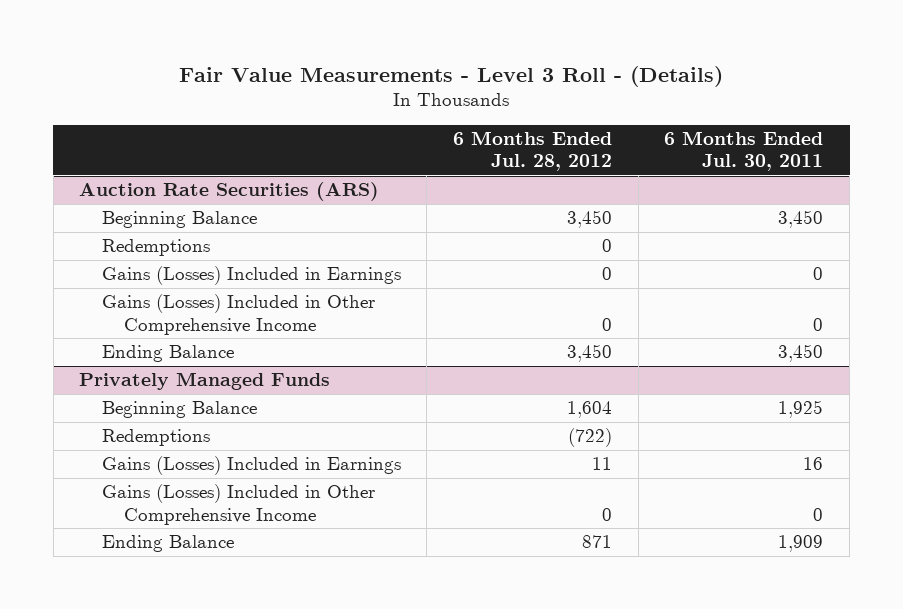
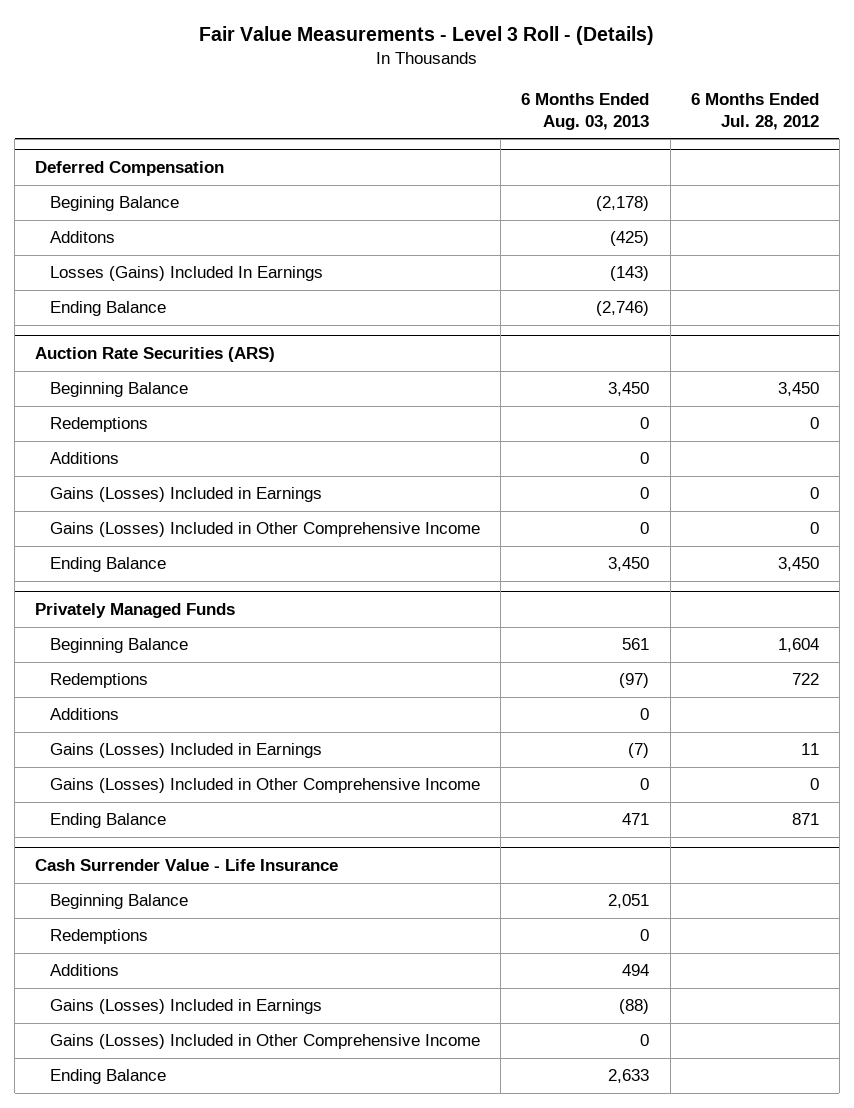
- | 6 Months Ended Jul. 28, 2012 | 6 Months Ended Jul. 30, 2011
+ | 6 Months Ended Aug. 03, 2013 | 6 Months Ended Jul. 28, 2012
+ Deferred Compensation
+ Begining Balance | (2,178) |
+ Additons | (425) |
+ Losses (Gains) Included In Earnings | (143) |
+ Ending Balance | (2,746) |
@ Auction Rate Securities (ARS)
+ Additions | 0 |
@ Privately Managed Funds
- Redemptions | (722) |
+ Redemptions | (97) | 722
+ Additions | 0 |
+ Cash Surrender Value - Life Insurance
+ Beginning Balance | 2,051 |
+ Redemptions | 0 |
+ Additions | 494 |
+ Gains (Losses) Included in Earnings | (88) |
+ Gains (Losses) Included in Other Comprehensive Income | 0 |
+ Ending Balance | 2,633 |

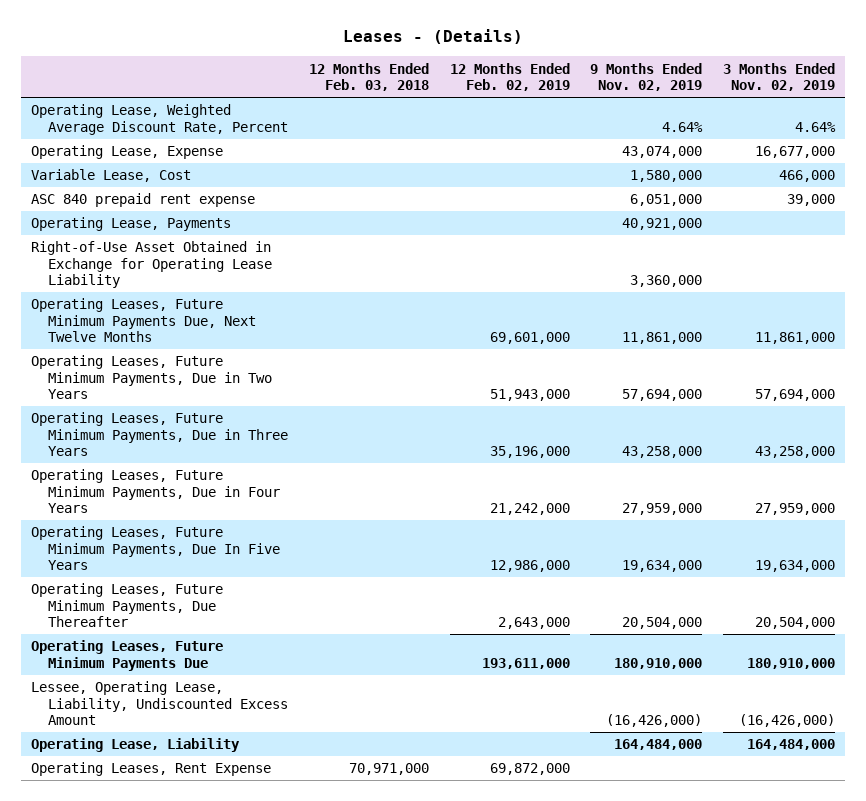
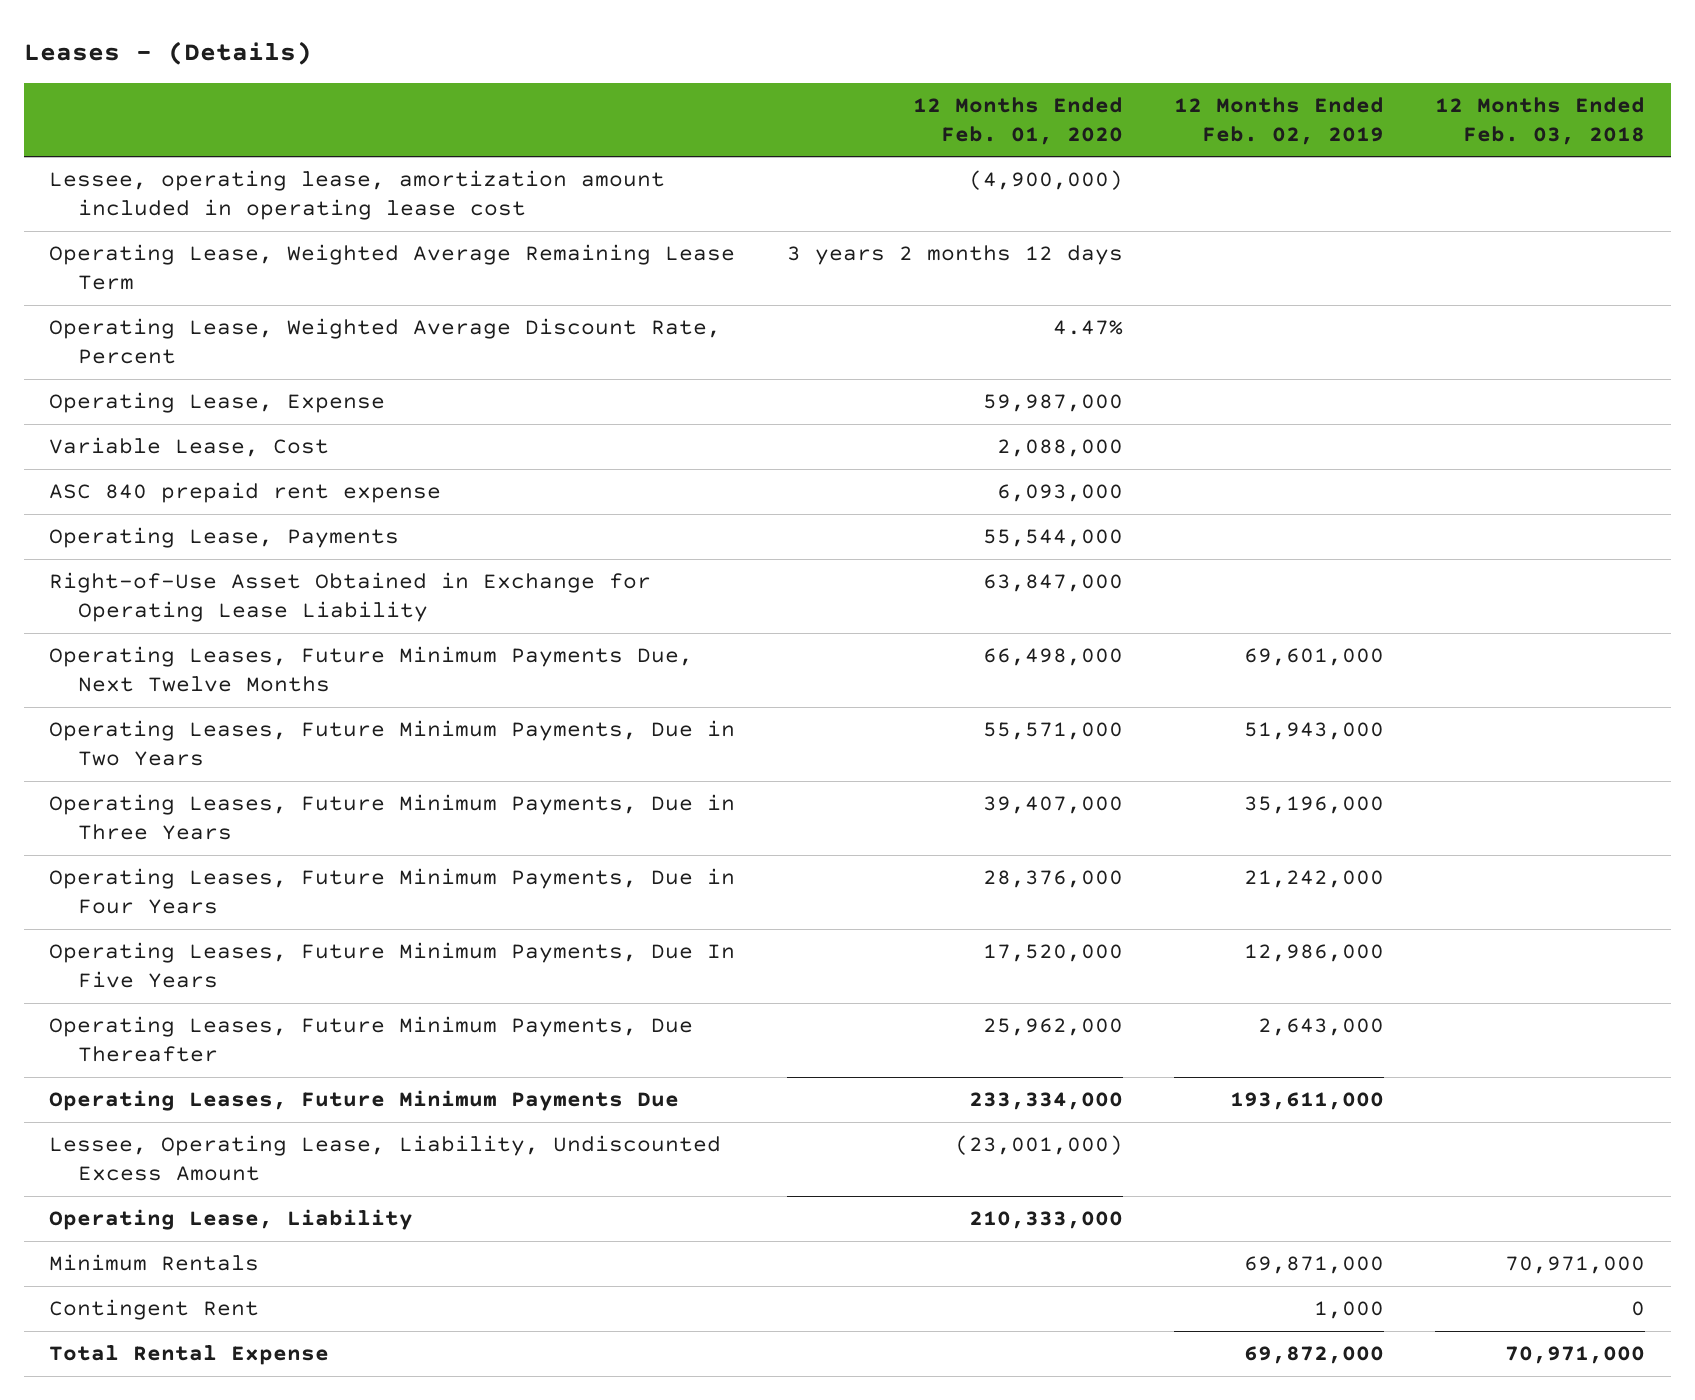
- | 12 Months Ended Feb. 03, 2018 | 12 Months Ended Feb. 02, 2019 | 9 Months Ended Nov. 02, 2019 | 3 Months Ended Nov. 02, 2019
+ | 12 Months Ended Feb. 01, 2020 | 12 Months Ended Feb. 02, 2019 | 12 Months Ended Feb. 03, 2018
+ Lessee, operating lease, amortization amount included in operating lease cost | (4,900,000) | |
+ Operating Lease, Weighted Average Remaining Lease Term | 3 years 2 months 12 days | |
- Operating Leases, Rent Expense | 70,971,000 | 69,872,000 | |
+ Minimum Rentals | | 69,871,000 | 70,971,000
+ Contingent Rent | | 1,000 | 0
+ Total Rental Expense | | 69,872,000 | 70,971,000

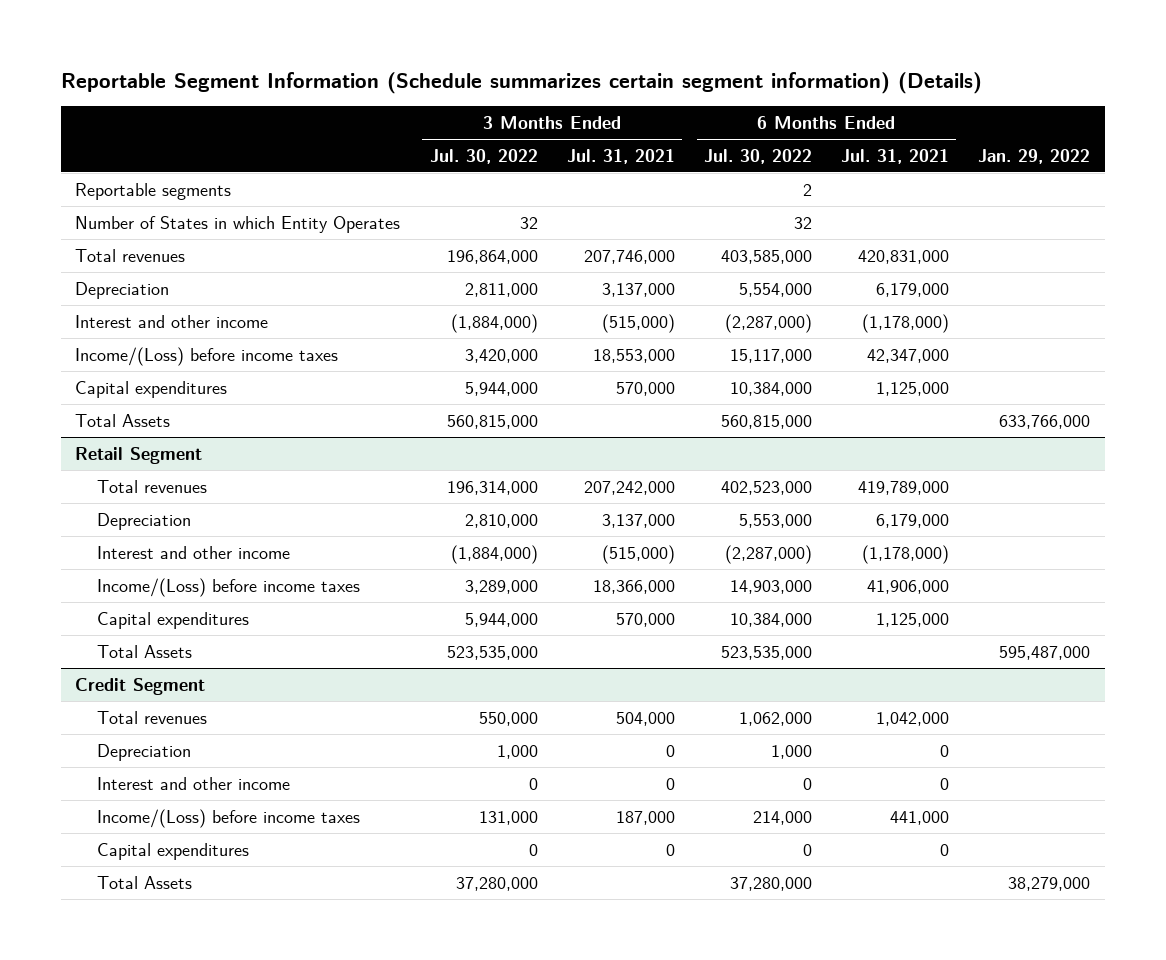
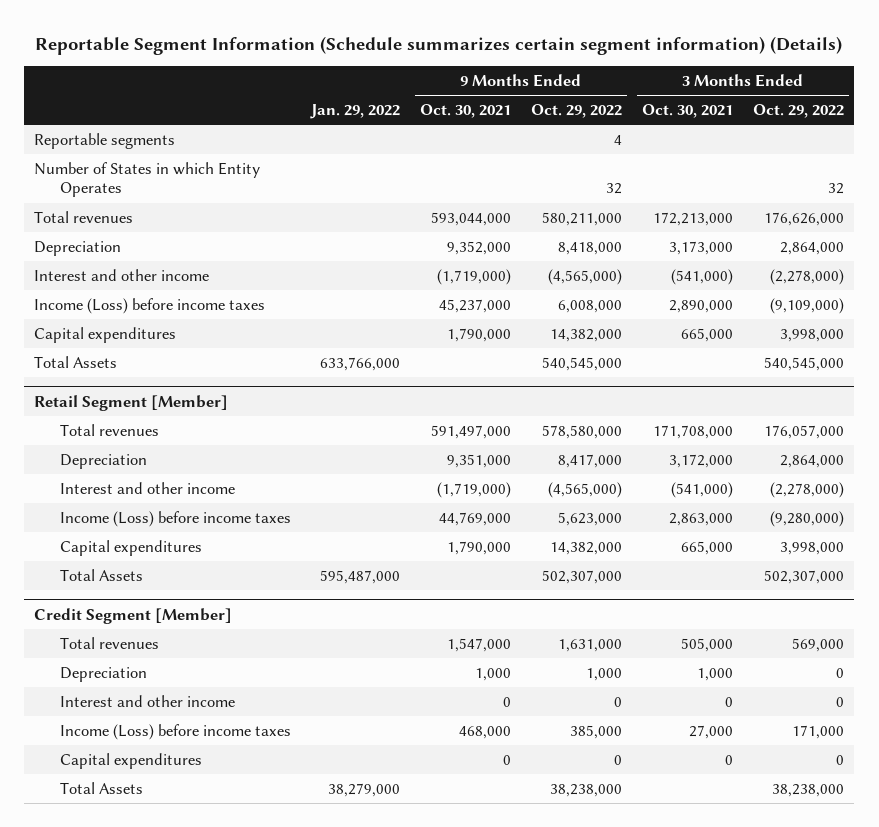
- | 3 Months Ended Jul. 30, 2022 | 3 Months Ended Jul. 31, 2021 | 6 Months Ended Jul. 30, 2022 | 6 Months Ended Jul. 31, 2021 | Jan. 29, 2022
+ | Jan. 29, 2022 | 9 Months Ended Oct. 30, 2021 | 9 Months Ended Oct. 29, 2022 | 3 Months Ended Oct. 30, 2021 | 3 Months Ended Oct. 29, 2022
- Income/(Loss) before income taxes | 3,420,000 | 18,553,000 | 15,117,000 | 42,347,000 |
+ Income (Loss) before income taxes | | 45,237,000 | 6,008,000 | 2,890,000 | (9,109,000)
- Retail Segment
+ Retail Segment [Member]
- Income/(Loss) before income taxes | 3,289,000 | 18,366,000 | 14,903,000 | 41,906,000 |
+ Income (Loss) before income taxes | | 44,769,000 | 5,623,000 | 2,863,000 | (9,280,000)
- Credit Segment
+ Credit Segment [Member]
- Income/(Loss) before income taxes | 131,000 | 187,000 | 214,000 | 441,000 |
+ Income (Loss) before income taxes | | 468,000 | 385,000 | 27,000 | 171,000

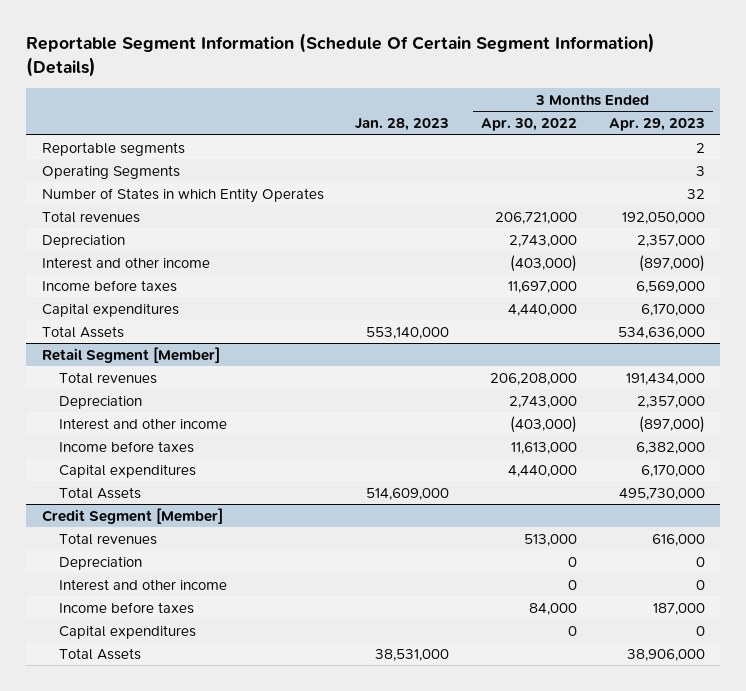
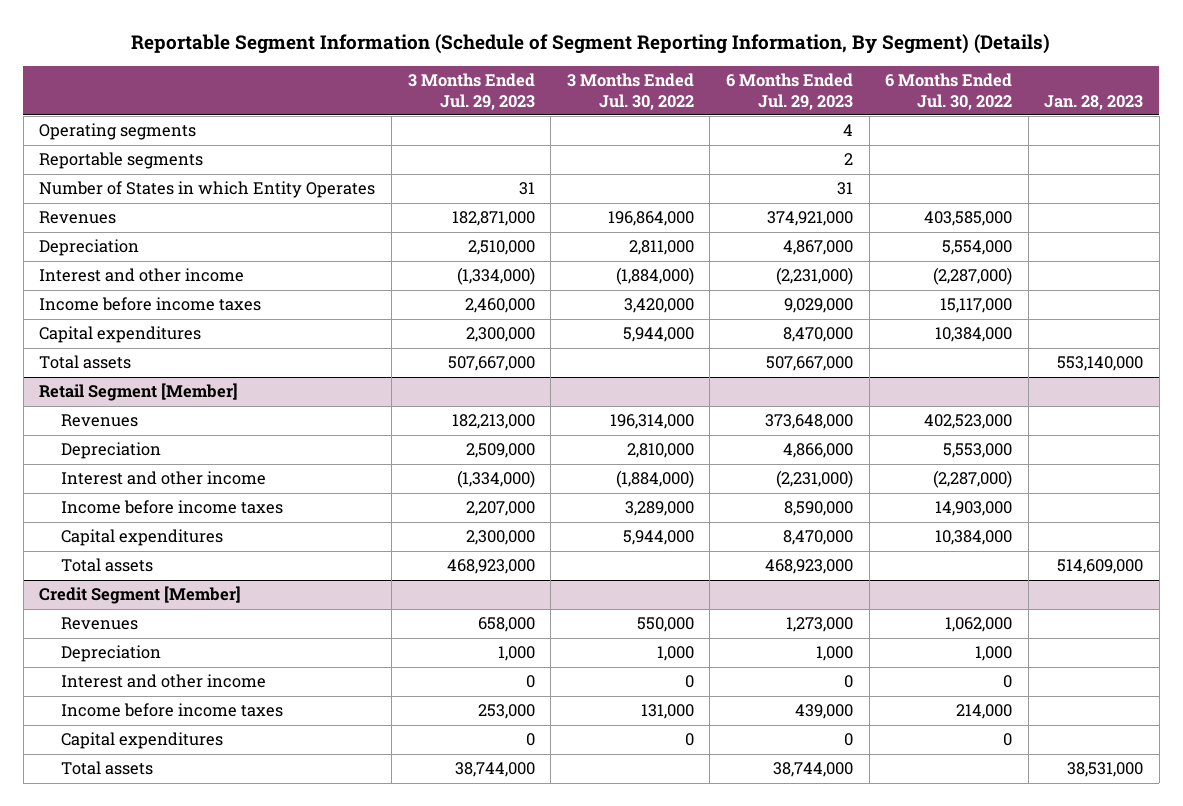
- Reportable Segment Information (Schedule Of Certain Segment Information) (Details)
+ Reportable Segment Information (Schedule of Segment Reporting Information, By Segment) (Details)
- | Jan. 28, 2023 | 3 Months Ended Apr. 30, 2022 | 3 Months Ended Apr. 29, 2023
+ | 3 Months Ended Jul. 29, 2023 | 3 Months Ended Jul. 30, 2022 | 6 Months Ended Jul. 29, 2023 | 6 Months Ended Jul. 30, 2022 | Jan. 28, 2023
+ Operating segments | | | 4 | |
- Operating Segments | | | 3
- Total revenues | | 206,721,000 | 192,050,000
+ Revenues | 182,871,000 | 196,864,000 | 374,921,000 | 403,585,000 |
- Income before taxes | | 11,697,000 | 6,569,000
+ Income before income taxes | 2,460,000 | 3,420,000 | 9,029,000 | 15,117,000 |
- Total Assets | 553,140,000 | | 534,636,000
+ Total assets | 507,667,000 | | 507,667,000 | | 553,140,000
@ Retail Segment [Member]
- Total revenues | | 206,208,000 | 191,434,000
+ Revenues | 182,213,000 | 196,314,000 | 373,648,000 | 402,523,000 |
- Income before taxes | | 11,613,000 | 6,382,000
+ Income before income taxes | 2,207,000 | 3,289,000 | 8,590,000 | 14,903,000 |
- Total Assets | 514,609,000 | | 495,730,000
+ Total assets | 468,923,000 | | 468,923,000 | | 514,609,000
@ Credit Segment [Member]
- Total revenues | | 513,000 | 616,000
+ Revenues | 658,000 | 550,000 | 1,273,000 | 1,062,000 |
- Income before taxes | | 84,000 | 187,000
+ Income before income taxes | 253,000 | 131,000 | 439,000 | 214,000 |
- Total Assets | 38,531,000 | | 38,906,000
+ Total assets | 38,744,000 | | 38,744,000 | | 38,531,000

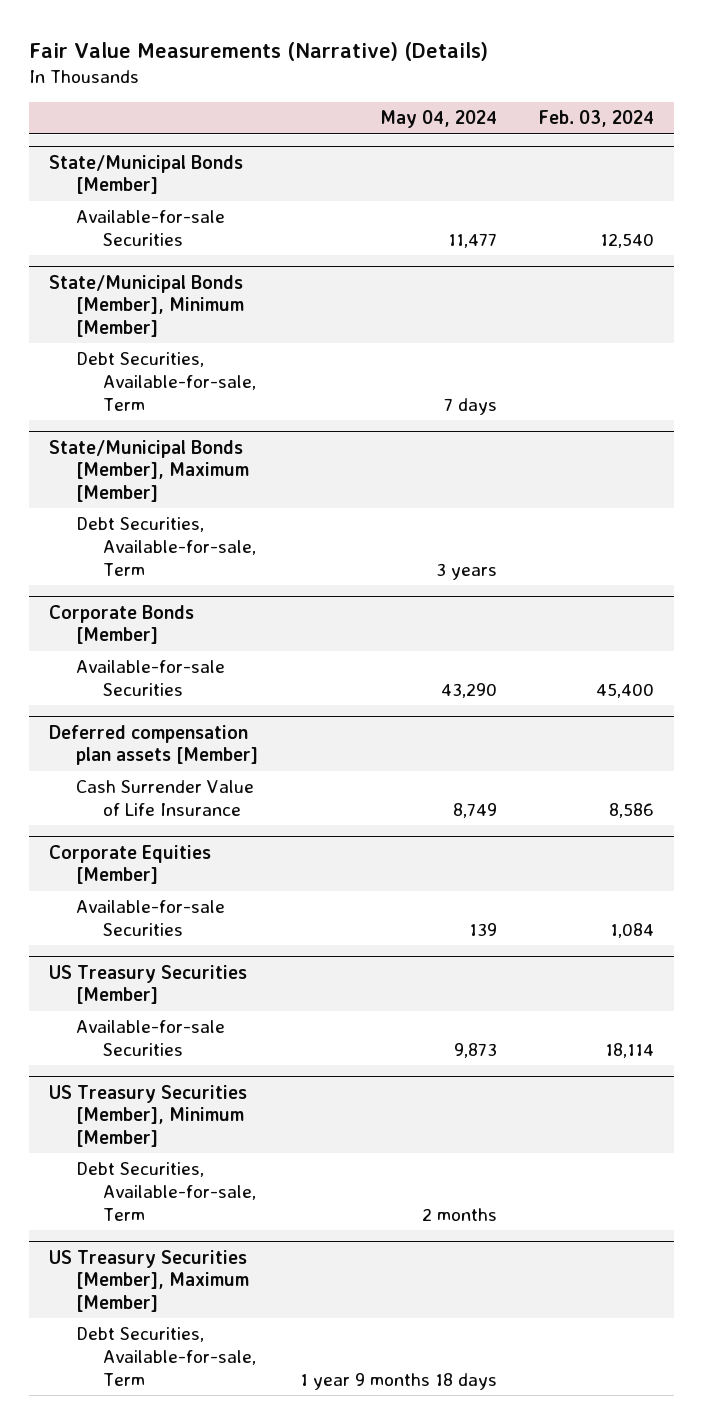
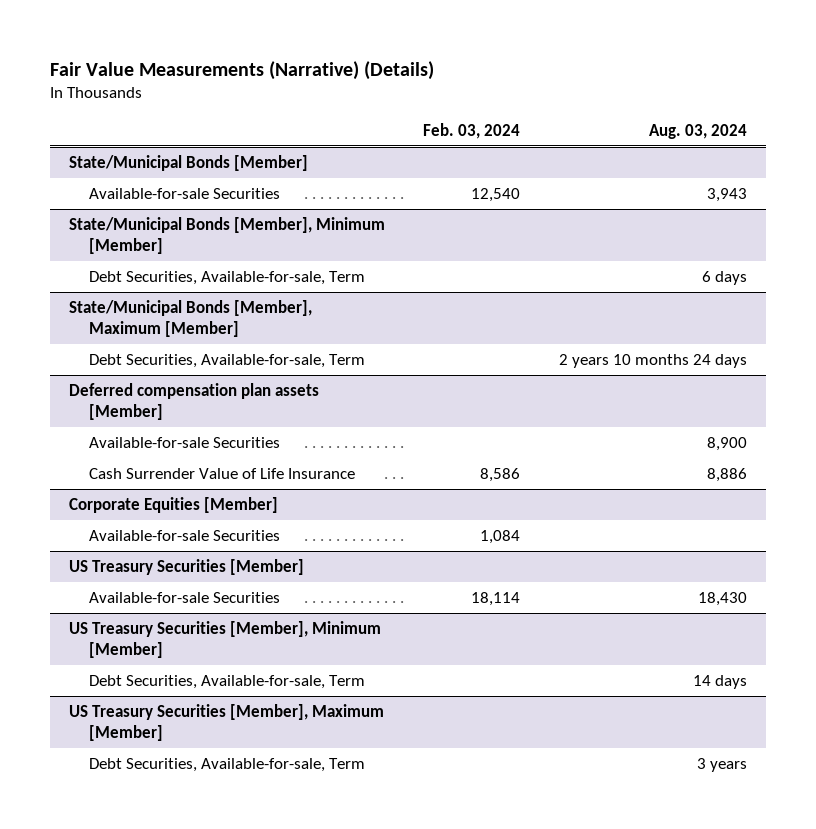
- | May 04, 2024 | Feb. 03, 2024
+ | Feb. 03, 2024 | Aug. 03, 2024
- Corporate Bonds [Member]
- Available-for-sale Securities | 43,290 | 45,400
@ Deferred compensation plan assets [Member]
+ Available-for-sale Securities | | 8,900

